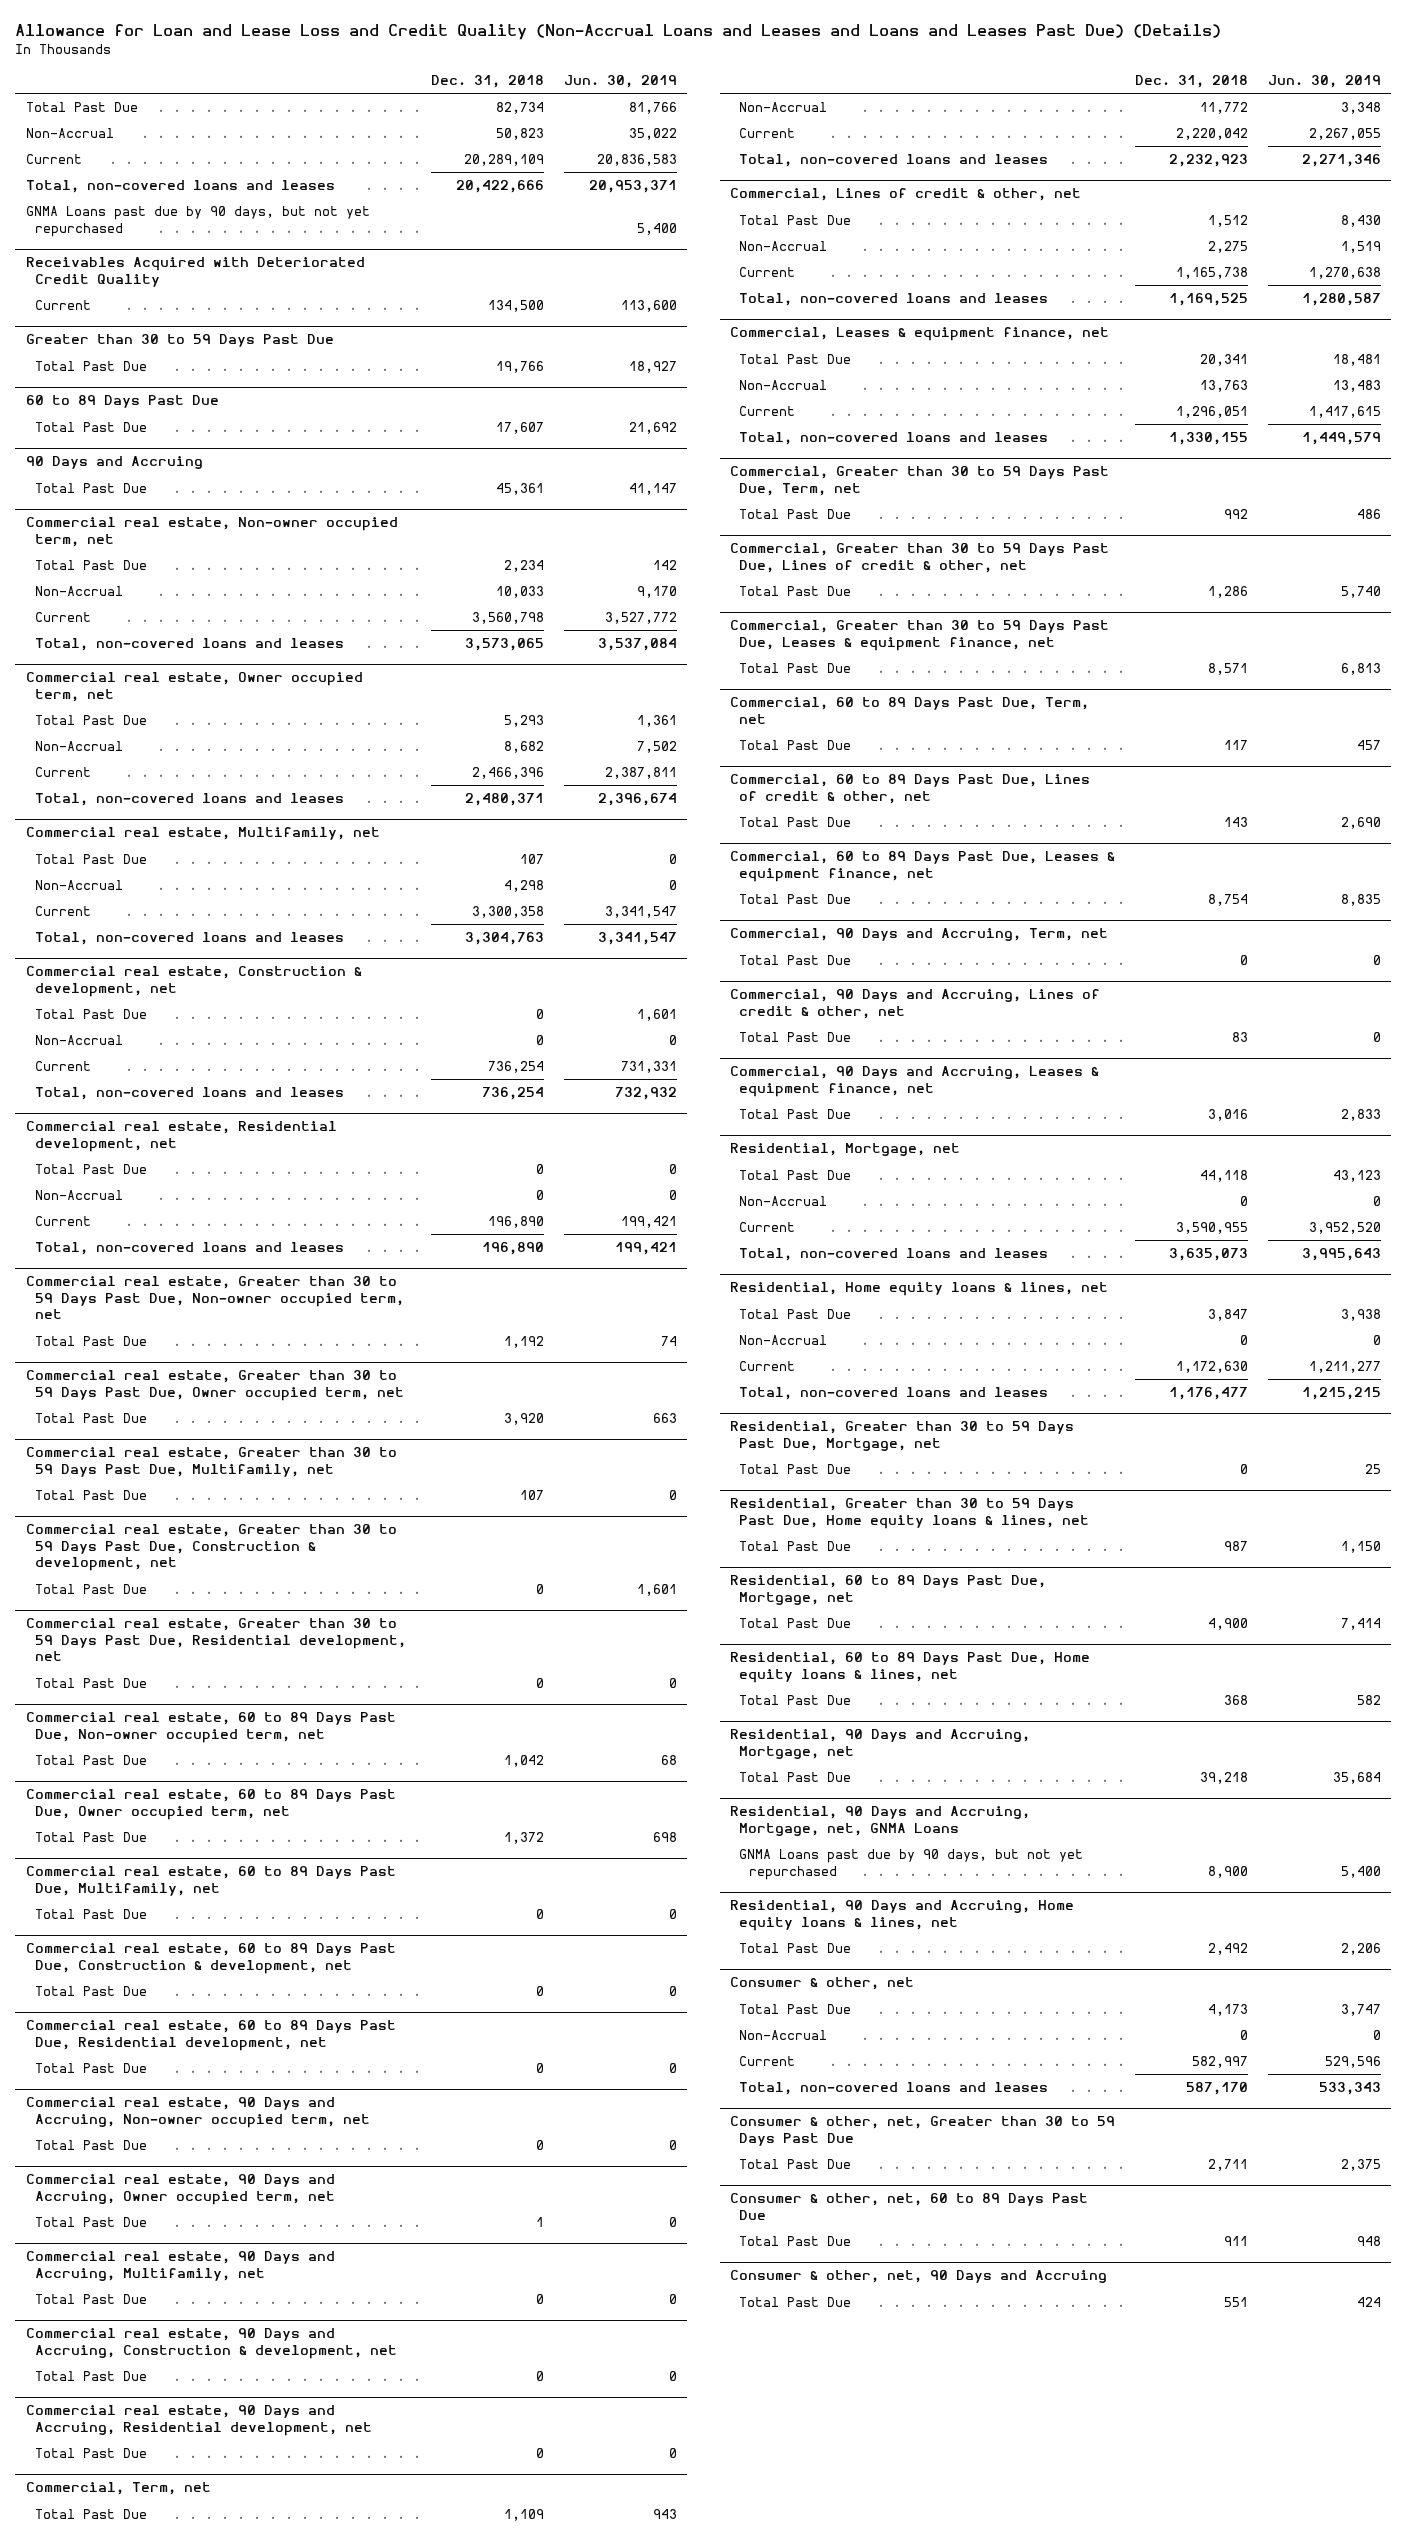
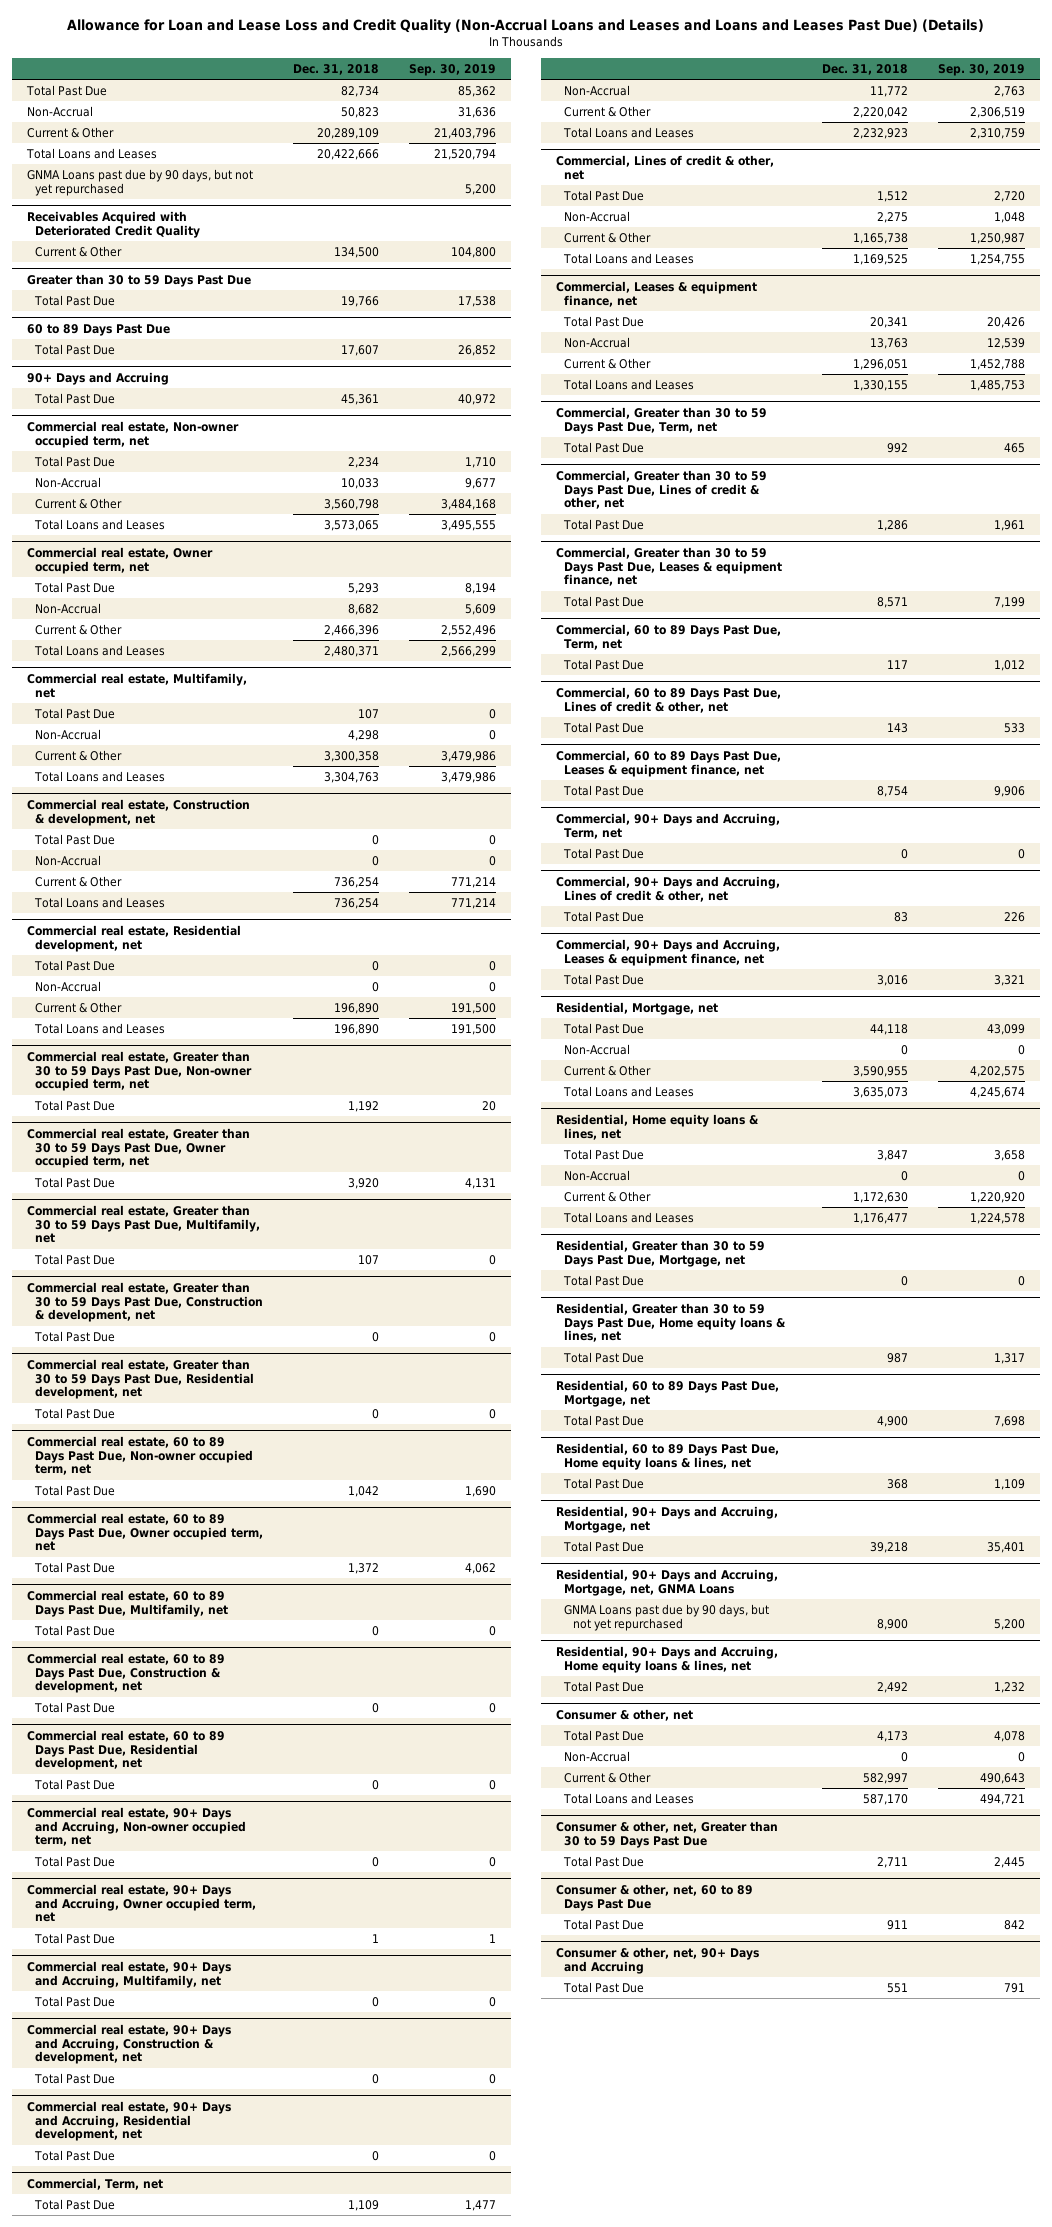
- | Dec. 31, 2018 | Jun. 30, 2019
+ | Dec. 31, 2018 | Sep. 30, 2019
- Current | 20,289,109 | 20,836,583
- Total, non-covered loans and leases | 20,422,666 | 20,953,371
+ Current & Other | 20,289,109 | 21,403,796
+ Total Loans and Leases | 20,422,666 | 21,520,794
@ Receivables Acquired with Deteriorated Credit Quality
- Current | 134,500 | 113,600
+ Current & Other | 134,500 | 104,800
- 90 Days and Accruing
+ 90+ Days and Accruing
@ Commercial real estate, Non-owner occupied term, net
- Current | 3,560,798 | 3,527,772
- Total, non-covered loans and leases | 3,573,065 | 3,537,084
+ Current & Other | 3,560,798 | 3,484,168
+ Total Loans and Leases | 3,573,065 | 3,495,555
@ Commercial real estate, Owner occupied term, net
- Current | 2,466,396 | 2,387,811
- Total, non-covered loans and leases | 2,480,371 | 2,396,674
+ Current & Other | 2,466,396 | 2,552,496
+ Total Loans and Leases | 2,480,371 | 2,566,299
@ Commercial real estate, Multifamily, net
- Current | 3,300,358 | 3,341,547
- Total, non-covered loans and leases | 3,304,763 | 3,341,547
+ Current & Other | 3,300,358 | 3,479,986
+ Total Loans and Leases | 3,304,763 | 3,479,986
@ Commercial real estate, Construction & development, net
- Current | 736,254 | 731,331
- Total, non-covered loans and leases | 736,254 | 732,932
+ Current & Other | 736,254 | 771,214
+ Total Loans and Leases | 736,254 | 771,214
@ Commercial real estate, Residential development, net
- Current | 196,890 | 199,421
- Total, non-covered loans and leases | 196,890 | 199,421
+ Current & Other | 196,890 | 191,500
+ Total Loans and Leases | 196,890 | 191,500
- Commercial real estate, 90 Days and Accruing, Non-owner occupied term, net
+ Commercial real estate, 90+ Days and Accruing, Non-owner occupied term, net
- Commercial real estate, 90 Days and Accruing, Owner occupied term, net
+ Commercial real estate, 90+ Days and Accruing, Owner occupied term, net
- Commercial real estate, 90 Days and Accruing, Multifamily, net
+ Commercial real estate, 90+ Days and Accruing, Multifamily, net
- Commercial real estate, 90 Days and Accruing, Construction & development, net
+ Commercial real estate, 90+ Days and Accruing, Construction & development, net
- Commercial real estate, 90 Days and Accruing, Residential development, net
+ Commercial real estate, 90+ Days and Accruing, Residential development, net
@ Commercial, Term, net
- Current | 2,220,042 | 2,267,055
- Total, non-covered loans and leases | 2,232,923 | 2,271,346
+ Current & Other | 2,220,042 | 2,306,519
+ Total Loans and Leases | 2,232,923 | 2,310,759
@ Commercial, Lines of credit & other, net
- Current | 1,165,738 | 1,270,638
- Total, non-covered loans and leases | 1,169,525 | 1,280,587
+ Current & Other | 1,165,738 | 1,250,987
+ Total Loans and Leases | 1,169,525 | 1,254,755
@ Commercial, Leases & equipment finance, net
- Current | 1,296,051 | 1,417,615
- Total, non-covered loans and leases | 1,330,155 | 1,449,579
+ Current & Other | 1,296,051 | 1,452,788
+ Total Loans and Leases | 1,330,155 | 1,485,753
- Commercial, 90 Days and Accruing, Term, net
+ Commercial, 90+ Days and Accruing, Term, net
- Commercial, 90 Days and Accruing, Lines of credit & other, net
+ Commercial, 90+ Days and Accruing, Lines of credit & other, net
- Commercial, 90 Days and Accruing, Leases & equipment finance, net
+ Commercial, 90+ Days and Accruing, Leases & equipment finance, net
@ Residential, Mortgage, net
- Current | 3,590,955 | 3,952,520
- Total, non-covered loans and leases | 3,635,073 | 3,995,643
+ Current & Other | 3,590,955 | 4,202,575
+ Total Loans and Leases | 3,635,073 | 4,245,674
@ Residential, Home equity loans & lines, net
- Current | 1,172,630 | 1,211,277
- Total, non-covered loans and leases | 1,176,477 | 1,215,215
+ Current & Other | 1,172,630 | 1,220,920
+ Total Loans and Leases | 1,176,477 | 1,224,578
- Residential, 90 Days and Accruing, Mortgage, net
+ Residential, 90+ Days and Accruing, Mortgage, net
- Residential, 90 Days and Accruing, Mortgage, net, GNMA Loans
+ Residential, 90+ Days and Accruing, Mortgage, net, GNMA Loans
- Residential, 90 Days and Accruing, Home equity loans & lines, net
+ Residential, 90+ Days and Accruing, Home equity loans & lines, net
@ Consumer & other, net
- Current | 582,997 | 529,596
- Total, non-covered loans and leases | 587,170 | 533,343
+ Current & Other | 582,997 | 490,643
+ Total Loans and Leases | 587,170 | 494,721
- Consumer & other, net, 90 Days and Accruing
+ Consumer & other, net, 90+ Days and Accruing

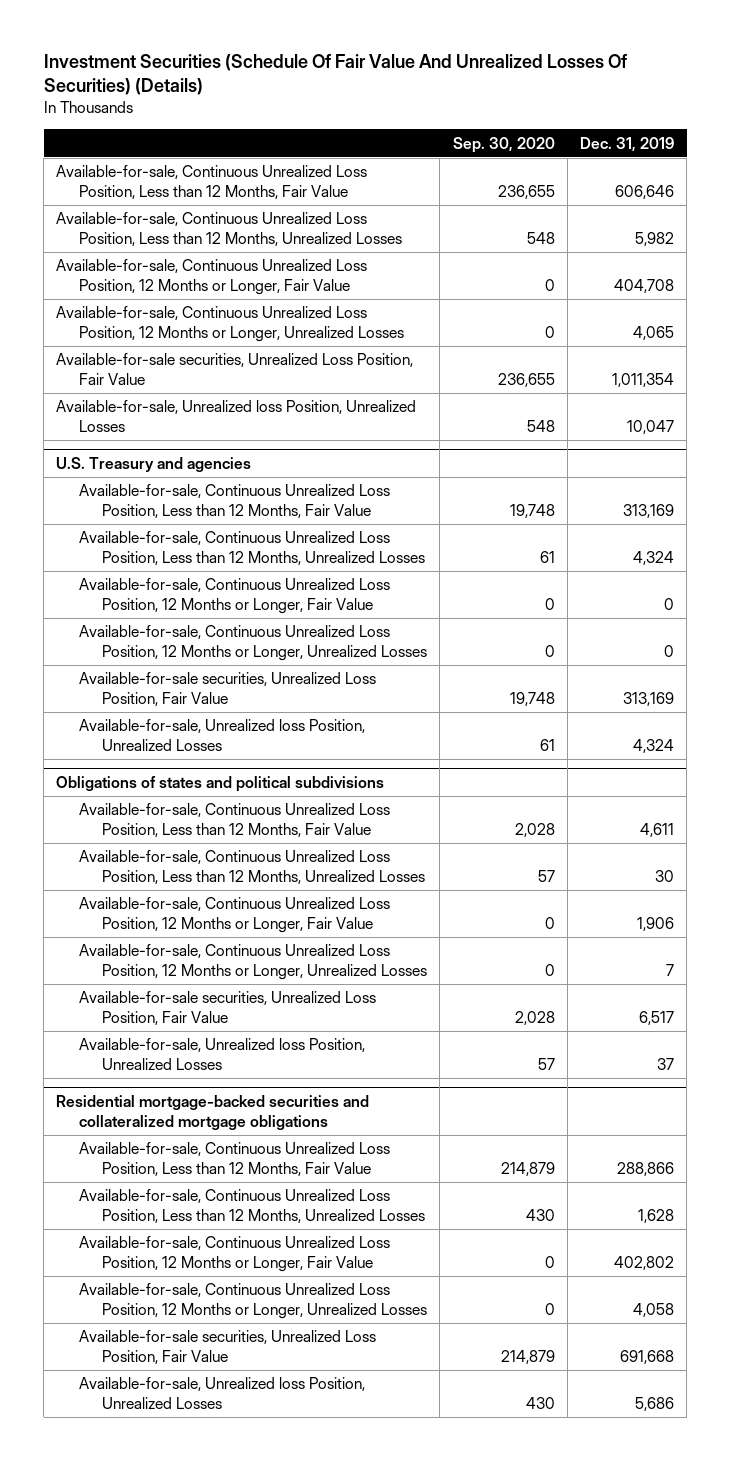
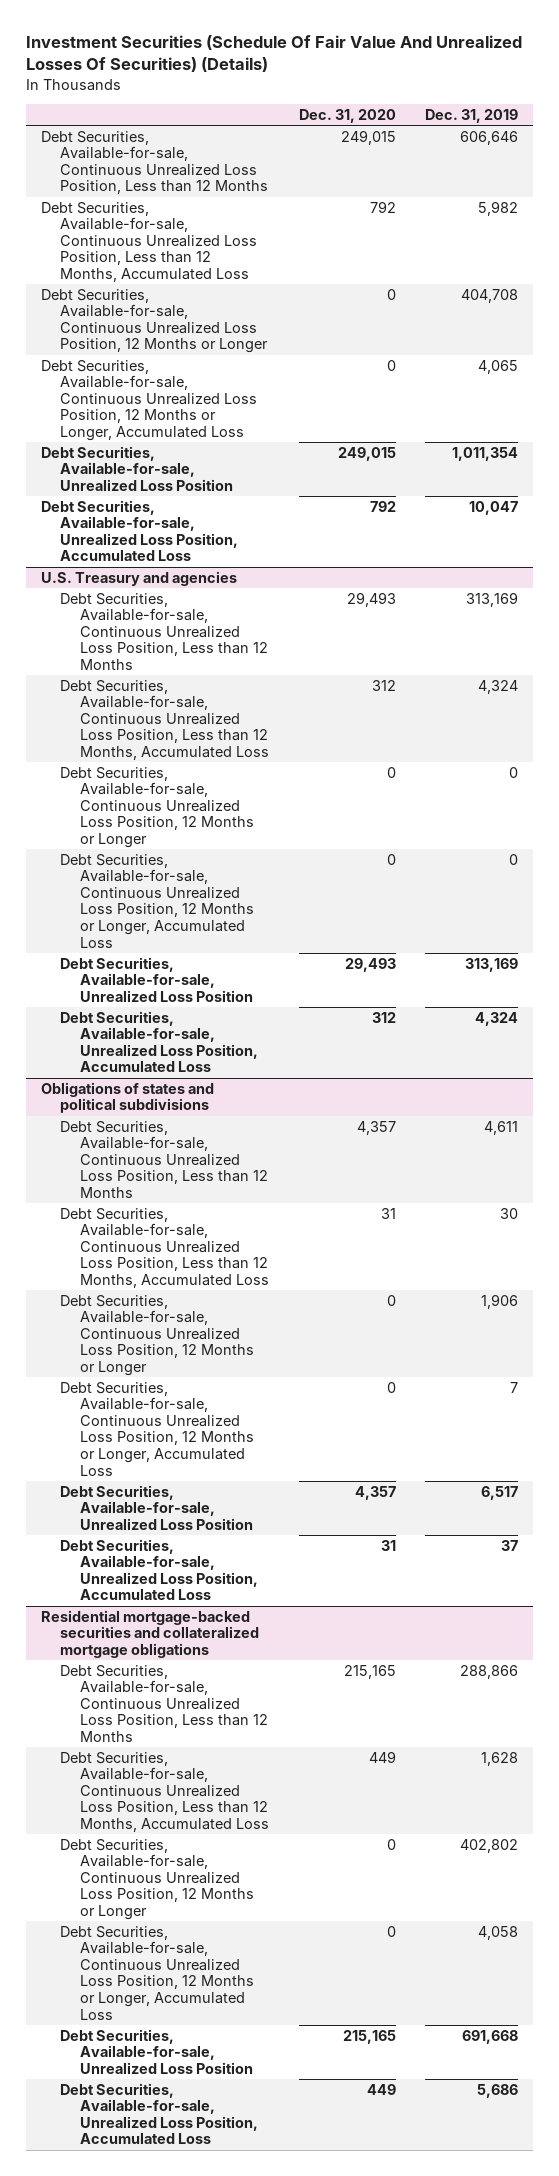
- | Sep. 30, 2020 | Dec. 31, 2019
+ | Dec. 31, 2020 | Dec. 31, 2019
- Available-for-sale, Continuous Unrealized Loss Position, Less than 12 Months, Fair Value | 236,655 | 606,646
- Available-for-sale, Continuous Unrealized Loss Position, Less than 12 Months, Unrealized Losses | 548 | 5,982
- Available-for-sale, Continuous Unrealized Loss Position, 12 Months or Longer, Fair Value | 0 | 404,708
- Available-for-sale, Continuous Unrealized Loss Position, 12 Months or Longer, Unrealized Losses | 0 | 4,065
- Available-for-sale securities, Unrealized Loss Position, Fair Value | 236,655 | 1,011,354
- Available-for-sale, Unrealized loss Position, Unrealized Losses | 548 | 10,047
+ Debt Securities, Available-for-sale, Continuous Unrealized Loss Position, Less than 12 Months | 249,015 | 606,646
+ Debt Securities, Available-for-sale, Continuous Unrealized Loss Position, Less than 12 Months, Accumulated Loss | 792 | 5,982
+ Debt Securities, Available-for-sale, Continuous Unrealized Loss Position, 12 Months or Longer | 0 | 404,708
+ Debt Securities, Available-for-sale, Continuous Unrealized Loss Position, 12 Months or Longer, Accumulated Loss | 0 | 4,065
+ Debt Securities, Available-for-sale, Unrealized Loss Position | 249,015 | 1,011,354
+ Debt Securities, Available-for-sale, Unrealized Loss Position, Accumulated Loss | 792 | 10,047
@ U.S. Treasury and agencies
- Available-for-sale, Continuous Unrealized Loss Position, Less than 12 Months, Fair Value | 19,748 | 313,169
- Available-for-sale, Continuous Unrealized Loss Position, Less than 12 Months, Unrealized Losses | 61 | 4,324
- Available-for-sale, Continuous Unrealized Loss Position, 12 Months or Longer, Fair Value | 0 | 0
- Available-for-sale, Continuous Unrealized Loss Position, 12 Months or Longer, Unrealized Losses | 0 | 0
- Available-for-sale securities, Unrealized Loss Position, Fair Value | 19,748 | 313,169
- Available-for-sale, Unrealized loss Position, Unrealized Losses | 61 | 4,324
+ Debt Securities, Available-for-sale, Continuous Unrealized Loss Position, Less than 12 Months | 29,493 | 313,169
+ Debt Securities, Available-for-sale, Continuous Unrealized Loss Position, Less than 12 Months, Accumulated Loss | 312 | 4,324
+ Debt Securities, Available-for-sale, Continuous Unrealized Loss Position, 12 Months or Longer | 0 | 0
+ Debt Securities, Available-for-sale, Continuous Unrealized Loss Position, 12 Months or Longer, Accumulated Loss | 0 | 0
+ Debt Securities, Available-for-sale, Unrealized Loss Position | 29,493 | 313,169
+ Debt Securities, Available-for-sale, Unrealized Loss Position, Accumulated Loss | 312 | 4,324
@ Obligations of states and political subdivisions
- Available-for-sale, Continuous Unrealized Loss Position, Less than 12 Months, Fair Value | 2,028 | 4,611
- Available-for-sale, Continuous Unrealized Loss Position, Less than 12 Months, Unrealized Losses | 57 | 30
- Available-for-sale, Continuous Unrealized Loss Position, 12 Months or Longer, Fair Value | 0 | 1,906
- Available-for-sale, Continuous Unrealized Loss Position, 12 Months or Longer, Unrealized Losses | 0 | 7
- Available-for-sale securities, Unrealized Loss Position, Fair Value | 2,028 | 6,517
- Available-for-sale, Unrealized loss Position, Unrealized Losses | 57 | 37
+ Debt Securities, Available-for-sale, Continuous Unrealized Loss Position, Less than 12 Months | 4,357 | 4,611
+ Debt Securities, Available-for-sale, Continuous Unrealized Loss Position, Less than 12 Months, Accumulated Loss | 31 | 30
+ Debt Securities, Available-for-sale, Continuous Unrealized Loss Position, 12 Months or Longer | 0 | 1,906
+ Debt Securities, Available-for-sale, Continuous Unrealized Loss Position, 12 Months or Longer, Accumulated Loss | 0 | 7
+ Debt Securities, Available-for-sale, Unrealized Loss Position | 4,357 | 6,517
+ Debt Securities, Available-for-sale, Unrealized Loss Position, Accumulated Loss | 31 | 37
@ Residential mortgage-backed securities and collateralized mortgage obligations
- Available-for-sale, Continuous Unrealized Loss Position, Less than 12 Months, Fair Value | 214,879 | 288,866
- Available-for-sale, Continuous Unrealized Loss Position, Less than 12 Months, Unrealized Losses | 430 | 1,628
- Available-for-sale, Continuous Unrealized Loss Position, 12 Months or Longer, Fair Value | 0 | 402,802
- Available-for-sale, Continuous Unrealized Loss Position, 12 Months or Longer, Unrealized Losses | 0 | 4,058
- Available-for-sale securities, Unrealized Loss Position, Fair Value | 214,879 | 691,668
- Available-for-sale, Unrealized loss Position, Unrealized Losses | 430 | 5,686
+ Debt Securities, Available-for-sale, Continuous Unrealized Loss Position, Less than 12 Months | 215,165 | 288,866
+ Debt Securities, Available-for-sale, Continuous Unrealized Loss Position, Less than 12 Months, Accumulated Loss | 449 | 1,628
+ Debt Securities, Available-for-sale, Continuous Unrealized Loss Position, 12 Months or Longer | 0 | 402,802
+ Debt Securities, Available-for-sale, Continuous Unrealized Loss Position, 12 Months or Longer, Accumulated Loss | 0 | 4,058
+ Debt Securities, Available-for-sale, Unrealized Loss Position | 215,165 | 691,668
+ Debt Securities, Available-for-sale, Unrealized Loss Position, Accumulated Loss | 449 | 5,686

